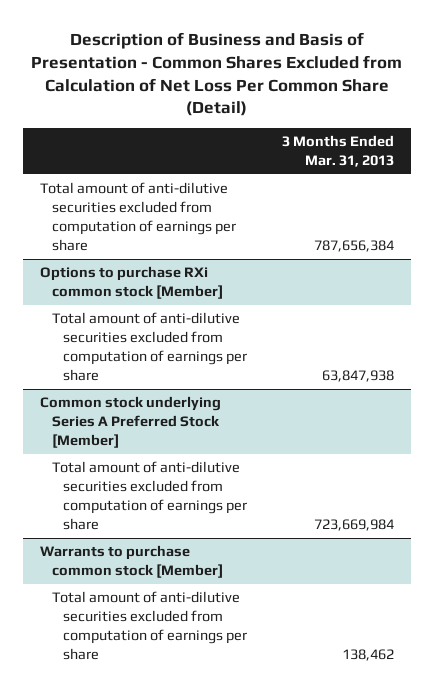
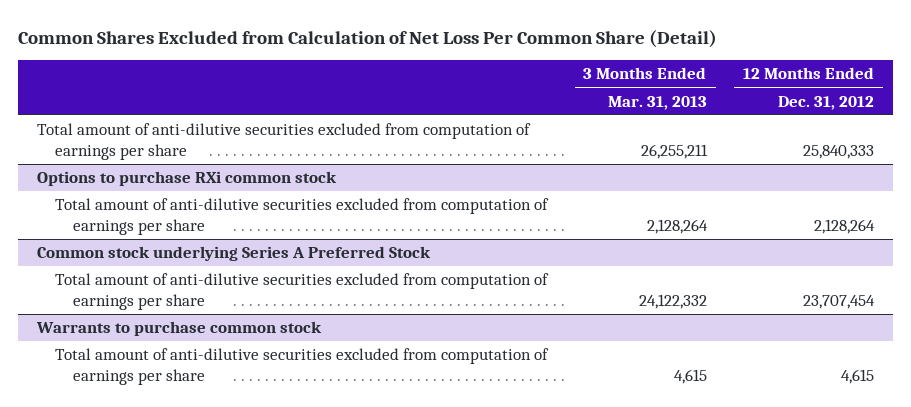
- Description of Business and Basis of Presentation - Common Shares Excluded from Calculation of Net Loss Per Common Share (Detail)
+ Common Shares Excluded from Calculation of Net Loss Per Common Share (Detail)
- | 3 Months Ended Mar. 31, 2013
+ | 3 Months Ended Mar. 31, 2013 | 12 Months Ended Dec. 31, 2012
- Total amount of anti-dilutive securities excluded from computation of earnings per share | 787,656,384
- Options to purchase RXi common stock [Member]
- Total amount of anti-dilutive securities excluded from computation of earnings per share | 63,847,938
- Common stock underlying Series A Preferred Stock [Member]
- Total amount of anti-dilutive securities excluded from computation of earnings per share | 723,669,984
- Warrants to purchase common stock [Member]
- Total amount of anti-dilutive securities excluded from computation of earnings per share | 138,462
+ Total amount of anti-dilutive securities excluded from computation of earnings per share | 26,255,211 | 25,840,333
+ Options to purchase RXi common stock
+ Total amount of anti-dilutive securities excluded from computation of earnings per share | 2,128,264 | 2,128,264
+ Common stock underlying Series A Preferred Stock
+ Total amount of anti-dilutive securities excluded from computation of earnings per share | 24,122,332 | 23,707,454
+ Warrants to purchase common stock
+ Total amount of anti-dilutive securities excluded from computation of earnings per share | 4,615 | 4,615

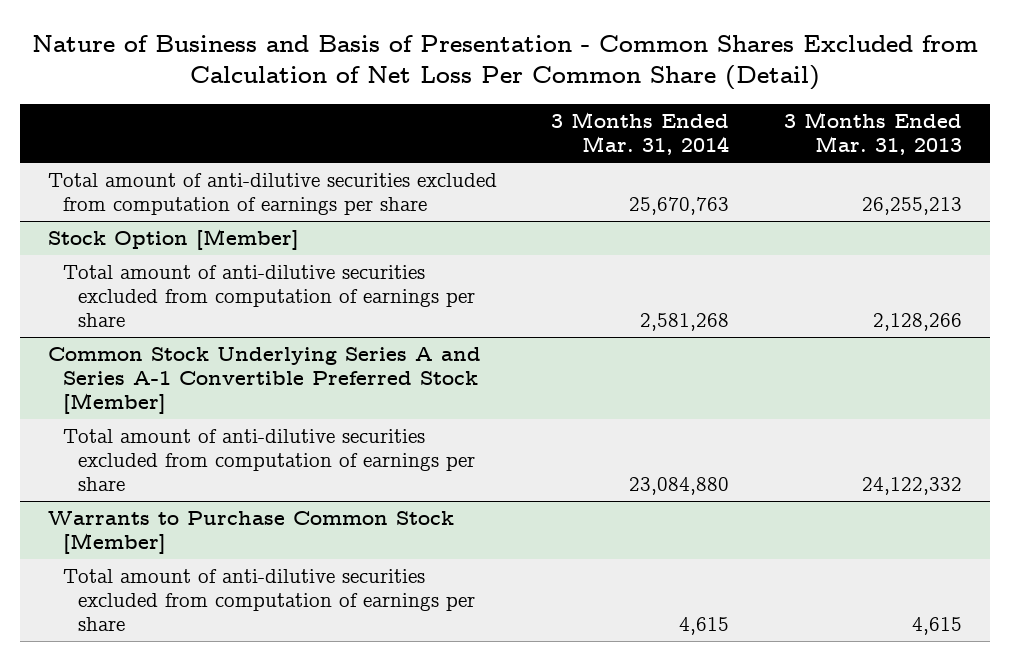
- Common Shares Excluded from Calculation of Net Loss Per Common Share (Detail)
+ Nature of Business and Basis of Presentation - Common Shares Excluded from Calculation of Net Loss Per Common Share (Detail)
- | 3 Months Ended Mar. 31, 2013 | 12 Months Ended Dec. 31, 2012
+ | 3 Months Ended Mar. 31, 2014 | 3 Months Ended Mar. 31, 2013
- Total amount of anti-dilutive securities excluded from computation of earnings per share | 26,255,211 | 25,840,333
- Options to purchase RXi common stock
- Total amount of anti-dilutive securities excluded from computation of earnings per share | 2,128,264 | 2,128,264
- Common stock underlying Series A Preferred Stock
+ Total amount of anti-dilutive securities excluded from computation of earnings per share | 25,670,763 | 26,255,213
+ Stock Option [Member]
+ Total amount of anti-dilutive securities excluded from computation of earnings per share | 2,581,268 | 2,128,266
+ Common Stock Underlying Series A and Series A-1 Convertible Preferred Stock [Member]
- Warrants to purchase common stock
+ Warrants to Purchase Common Stock [Member]

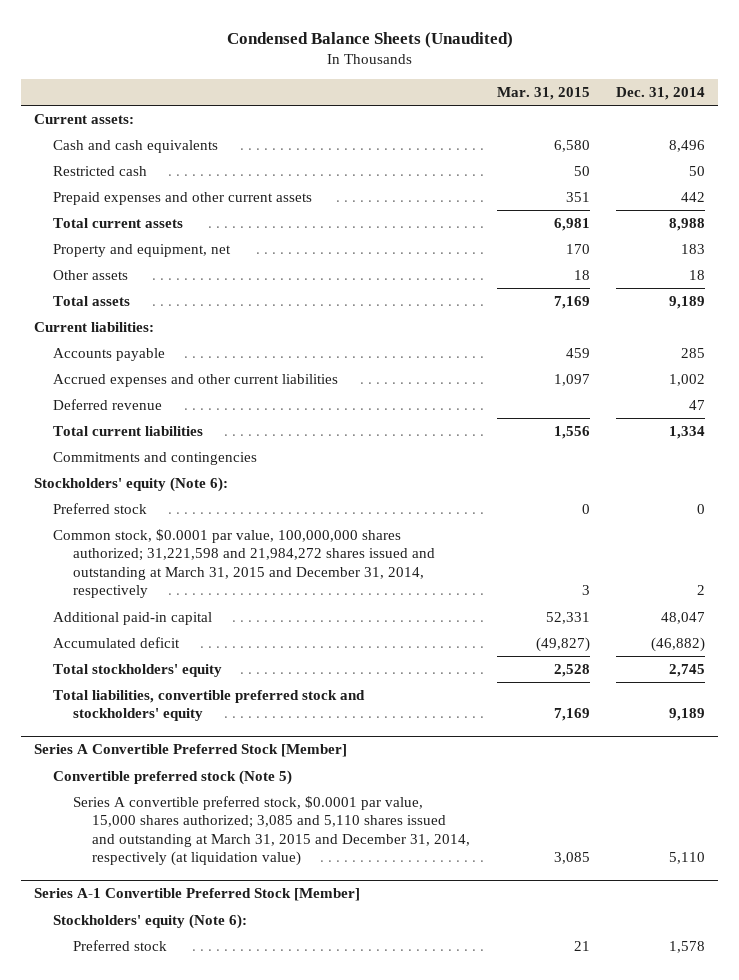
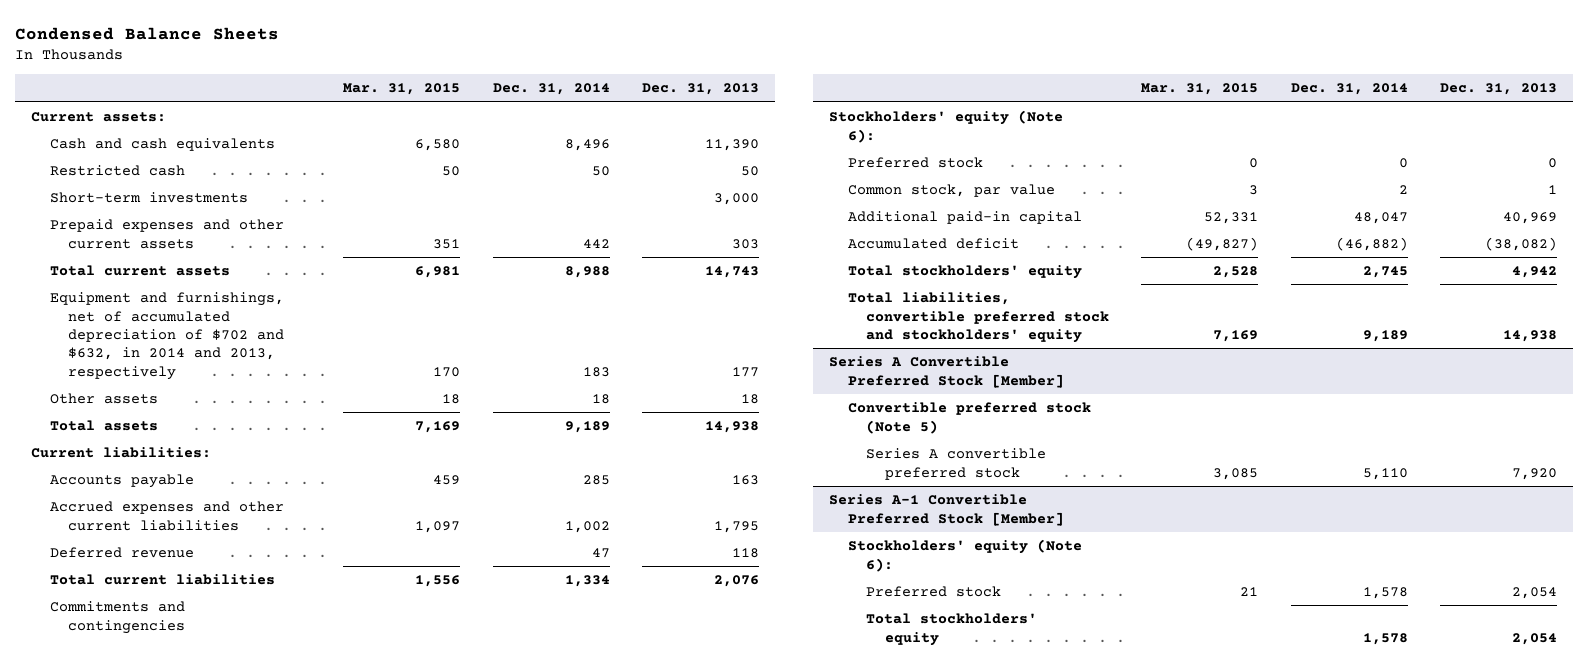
- Condensed Balance Sheets (Unaudited)
+ Condensed Balance Sheets
- | Mar. 31, 2015 | Dec. 31, 2014
+ | Mar. 31, 2015 | Dec. 31, 2014 | Dec. 31, 2013
+ Short-term investments | | | 3,000
- Property and equipment, net | 170 | 183
+ Equipment and furnishings, net of accumulated depreciation of $702 and $632, in 2014 and 2013, respectively | 170 | 183 | 177
- Common stock, $0.0001 par value, 100,000,000 shares authorized; 31,221,598 and 21,984,272 shares issued and outstanding at March 31, 2015 and December 31, 2014, respectively | 3 | 2
+ Common stock, par value | 3 | 2 | 1
@ Series A Convertible Preferred Stock [Member]
- Series A convertible preferred stock, $0.0001 par value, 15,000 shares authorized; 3,085 and 5,110 shares issued and outstanding at March 31, 2015 and December 31, 2014, respectively (at liquidation value) | 3,085 | 5,110
+ Series A convertible preferred stock | 3,085 | 5,110 | 7,920
@ Series A-1 Convertible Preferred Stock [Member]
+ Total stockholders' equity | | 1,578 | 2,054

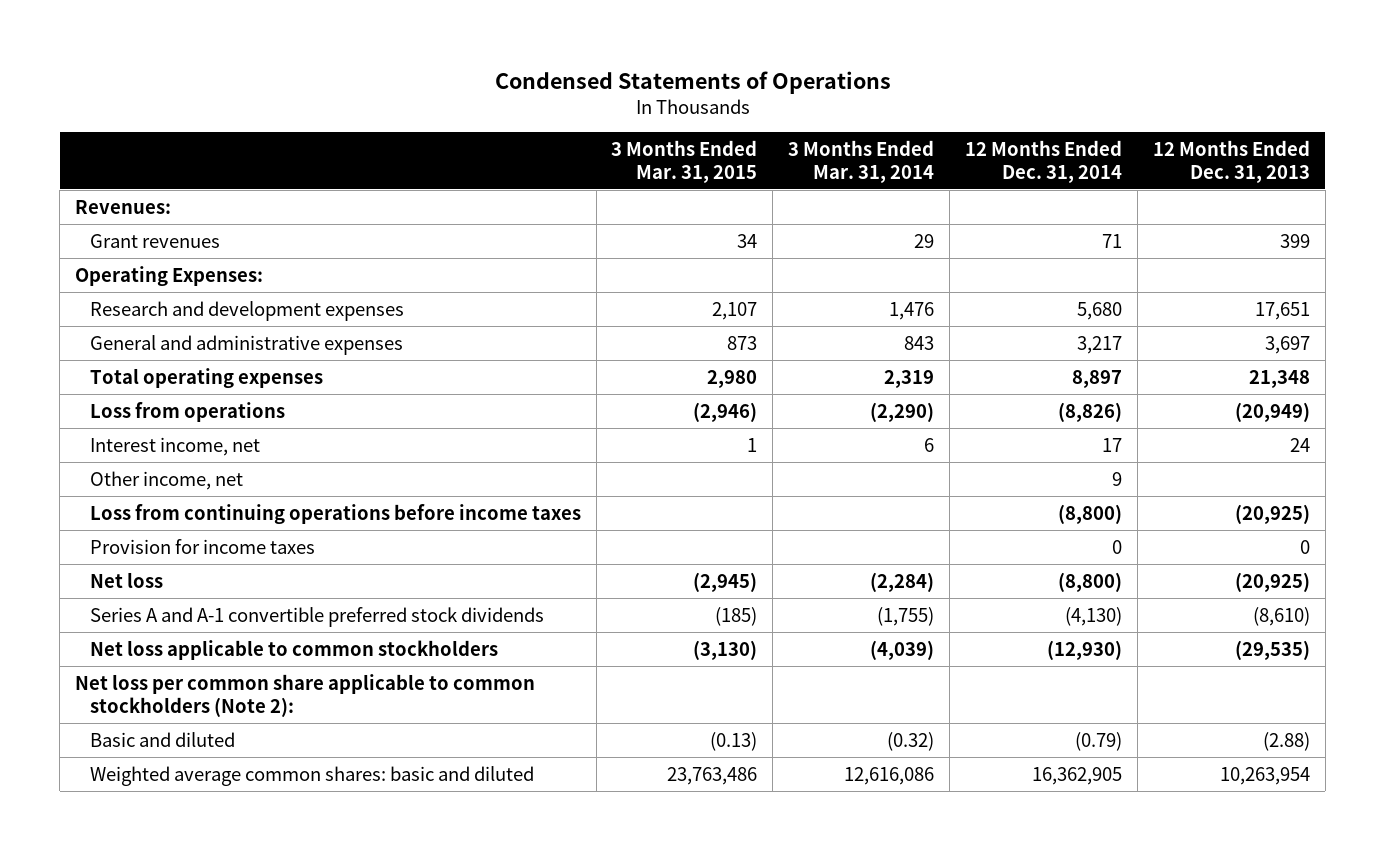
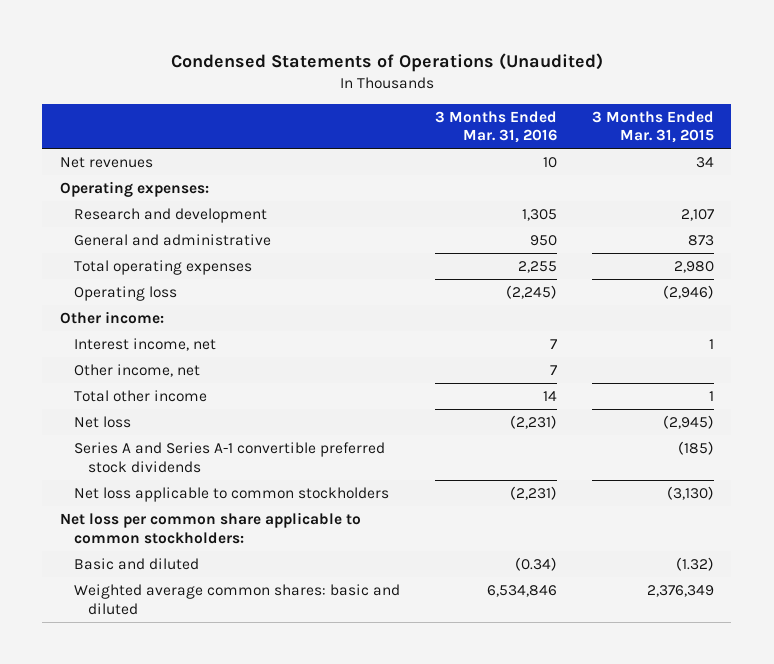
- Condensed Statements of Operations
+ Condensed Statements of Operations (Unaudited)
- | 3 Months Ended Mar. 31, 2015 | 3 Months Ended Mar. 31, 2014 | 12 Months Ended Dec. 31, 2014 | 12 Months Ended Dec. 31, 2013
+ | 3 Months Ended Mar. 31, 2016 | 3 Months Ended Mar. 31, 2015
- Revenues:
- Grant revenues | 34 | 29 | 71 | 399
- Operating Expenses:
- Research and development expenses | 2,107 | 1,476 | 5,680 | 17,651
- General and administrative expenses | 873 | 843 | 3,217 | 3,697
+ Net revenues | 10 | 34
+ Operating expenses:
+ Research and development | 1,305 | 2,107
+ General and administrative | 950 | 873
- Loss from operations | (2,946) | (2,290) | (8,826) | (20,949)
+ Operating loss | (2,245) | (2,946)
+ Other income:
- Loss from continuing operations before income taxes | | | (8,800) | (20,925)
- Provision for income taxes | | | 0 | 0
+ Total other income | 14 | 1
- Series A and A-1 convertible preferred stock dividends | (185) | (1,755) | (4,130) | (8,610)
+ Series A and Series A-1 convertible preferred stock dividends | | (185)
- Net loss per common share applicable to common stockholders (Note 2):
- Basic and diluted | (0.13) | (0.32) | (0.79) | (2.88)
- Weighted average common shares: basic and diluted | 23,763,486 | 12,616,086 | 16,362,905 | 10,263,954
+ Net loss per common share applicable to common stockholders:
+ Basic and diluted | (0.34) | (1.32)
+ Weighted average common shares: basic and diluted | 6,534,846 | 2,376,349

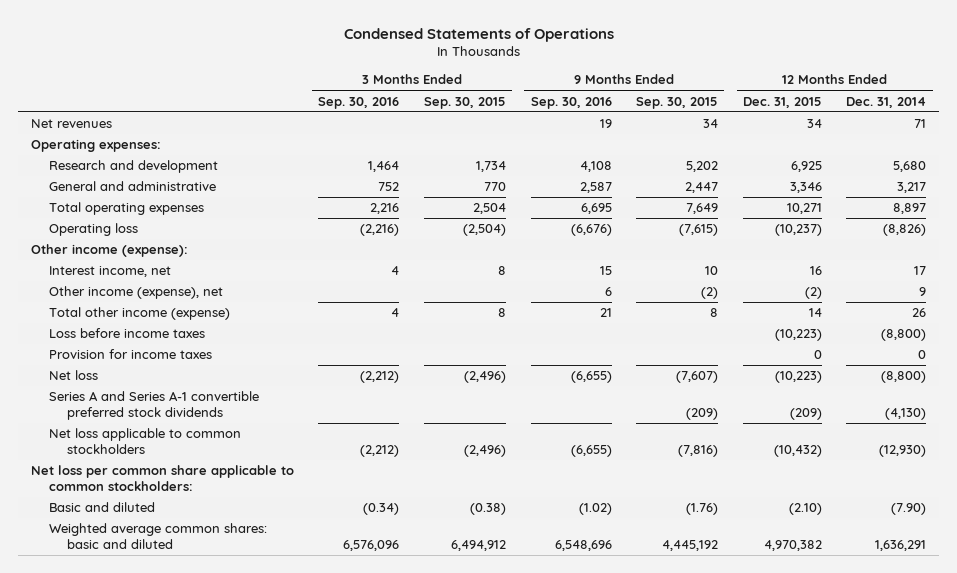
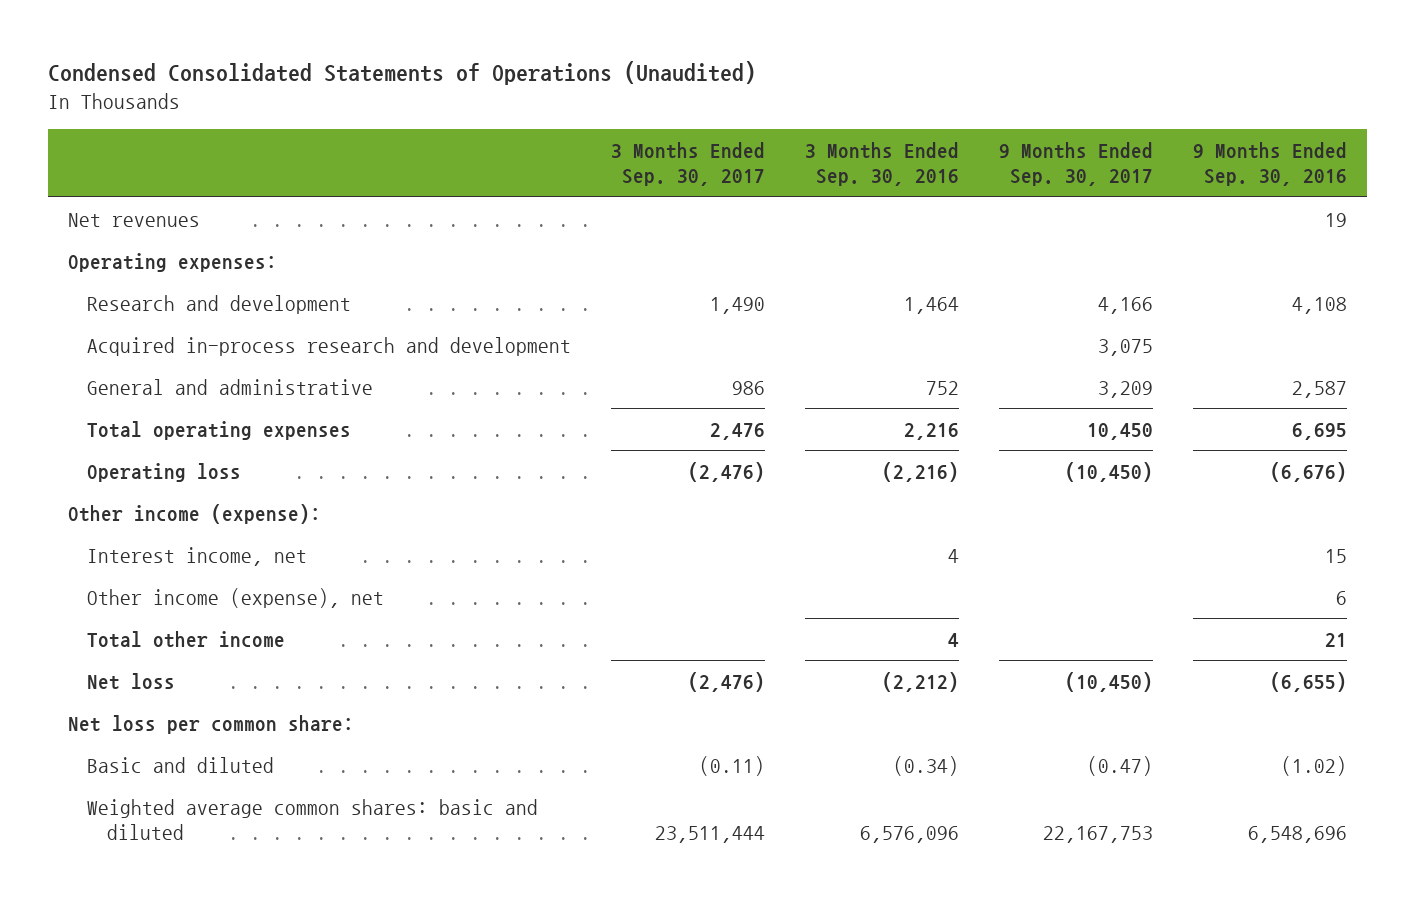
- Condensed Statements of Operations
+ Condensed Consolidated Statements of Operations (Unaudited)
- | 3 Months Ended Sep. 30, 2016 | 3 Months Ended Sep. 30, 2015 | 9 Months Ended Sep. 30, 2016 | 9 Months Ended Sep. 30, 2015 | 12 Months Ended Dec. 31, 2015 | 12 Months Ended Dec. 31, 2014
+ | 3 Months Ended Sep. 30, 2017 | 3 Months Ended Sep. 30, 2016 | 9 Months Ended Sep. 30, 2017 | 9 Months Ended Sep. 30, 2016
+ Acquired in-process research and development | | | 3,075 |
- Total other income (expense) | 4 | 8 | 21 | 8 | 14 | 26
- Loss before income taxes | | | | | (10,223) | (8,800)
- Provision for income taxes | | | | | 0 | 0
+ Total other income | | 4 | | 21
- Series A and Series A-1 convertible preferred stock dividends | | | | (209) | (209) | (4,130)
- Net loss applicable to common stockholders | (2,212) | (2,496) | (6,655) | (7,816) | (10,432) | (12,930)
- Net loss per common share applicable to common stockholders:
+ Net loss per common share:

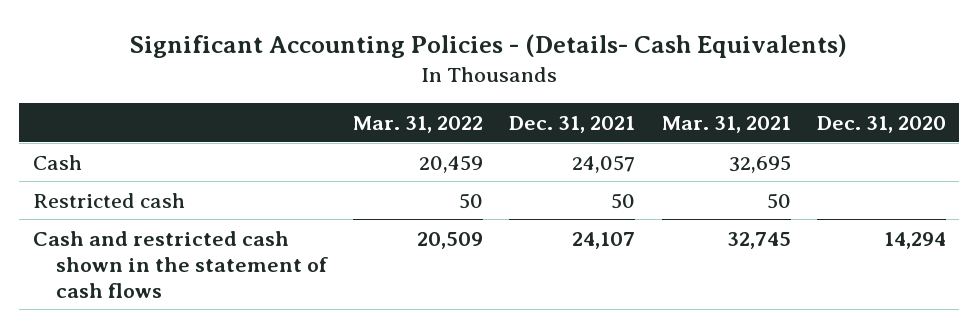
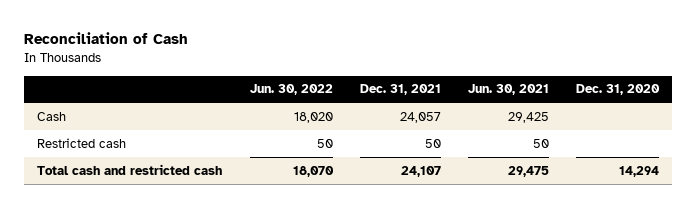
- Significant Accounting Policies - (Details- Cash Equivalents)
+ Reconciliation of Cash
- | Mar. 31, 2022 | Dec. 31, 2021 | Mar. 31, 2021 | Dec. 31, 2020
+ | Jun. 30, 2022 | Dec. 31, 2021 | Jun. 30, 2021 | Dec. 31, 2020
- Cash and restricted cash shown in the statement of cash flows | 20,509 | 24,107 | 32,745 | 14,294
+ Total cash and restricted cash | 18,070 | 24,107 | 29,475 | 14,294

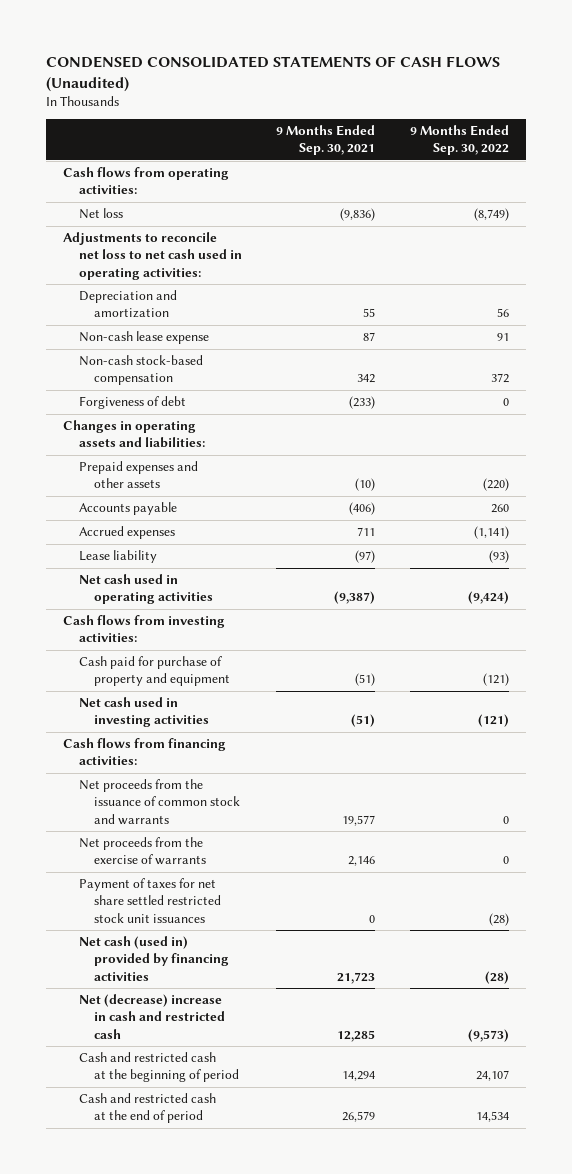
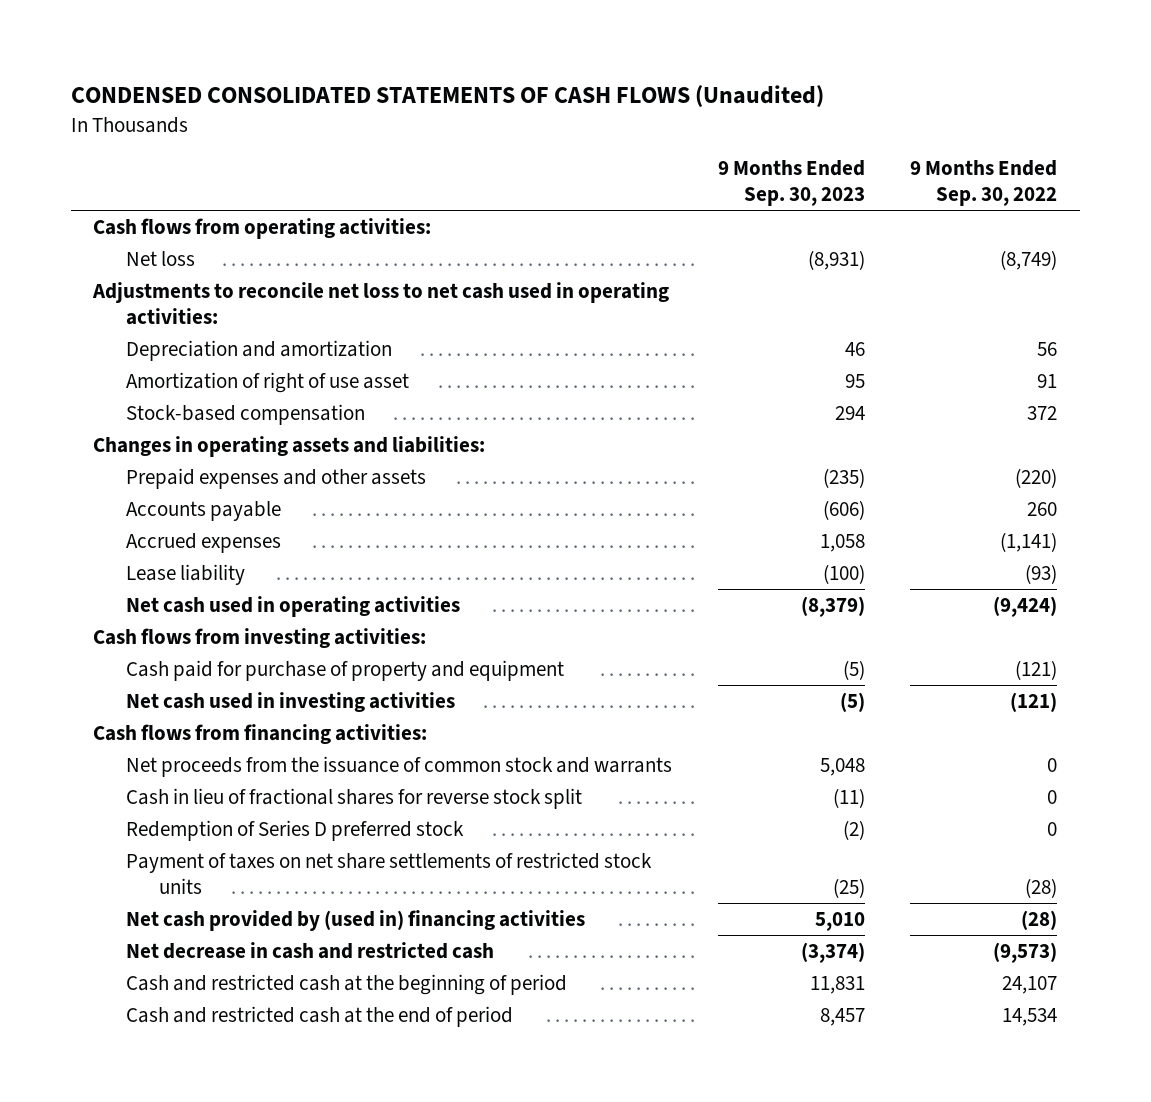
- | 9 Months Ended Sep. 30, 2021 | 9 Months Ended Sep. 30, 2022
+ | 9 Months Ended Sep. 30, 2023 | 9 Months Ended Sep. 30, 2022
- Non-cash lease expense | 87 | 91
- Non-cash stock-based compensation | 342 | 372
- Forgiveness of debt | (233) | 0
+ Amortization of right of use asset | 95 | 91
+ Stock-based compensation | 294 | 372
- Net proceeds from the exercise of warrants | 2,146 | 0
- Payment of taxes for net share settled restricted stock unit issuances | 0 | (28)
- Net cash (used in) provided by financing activities | 21,723 | (28)
- Net (decrease) increase in cash and restricted cash | 12,285 | (9,573)
+ Cash in lieu of fractional shares for reverse stock split | (11) | 0
+ Redemption of Series D preferred stock | (2) | 0
+ Payment of taxes on net share settlements of restricted stock units | (25) | (28)
+ Net cash provided by (used in) financing activities | 5,010 | (28)
+ Net decrease in cash and restricted cash | (3,374) | (9,573)

